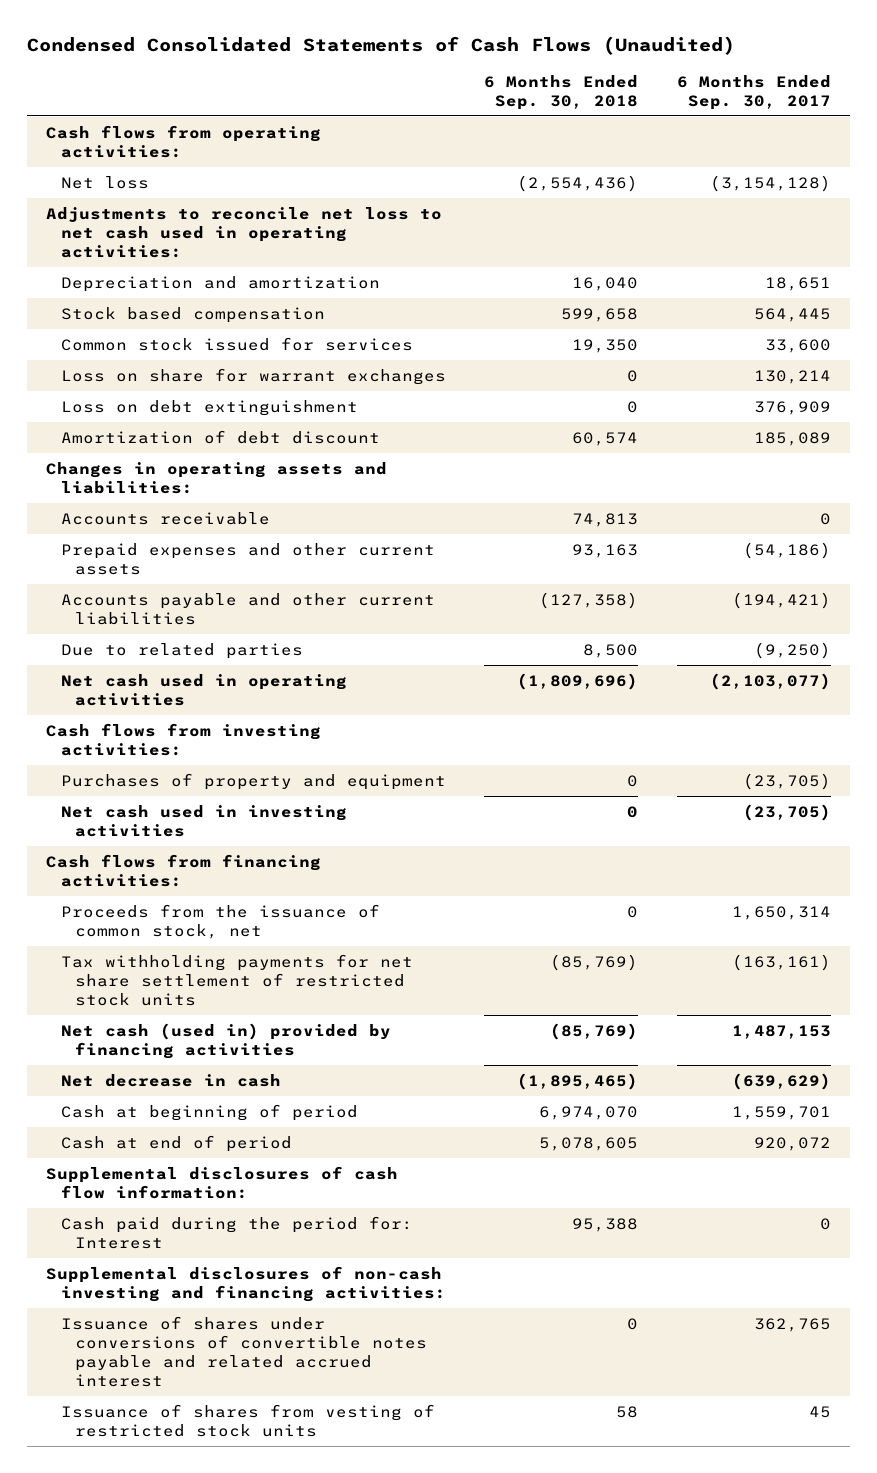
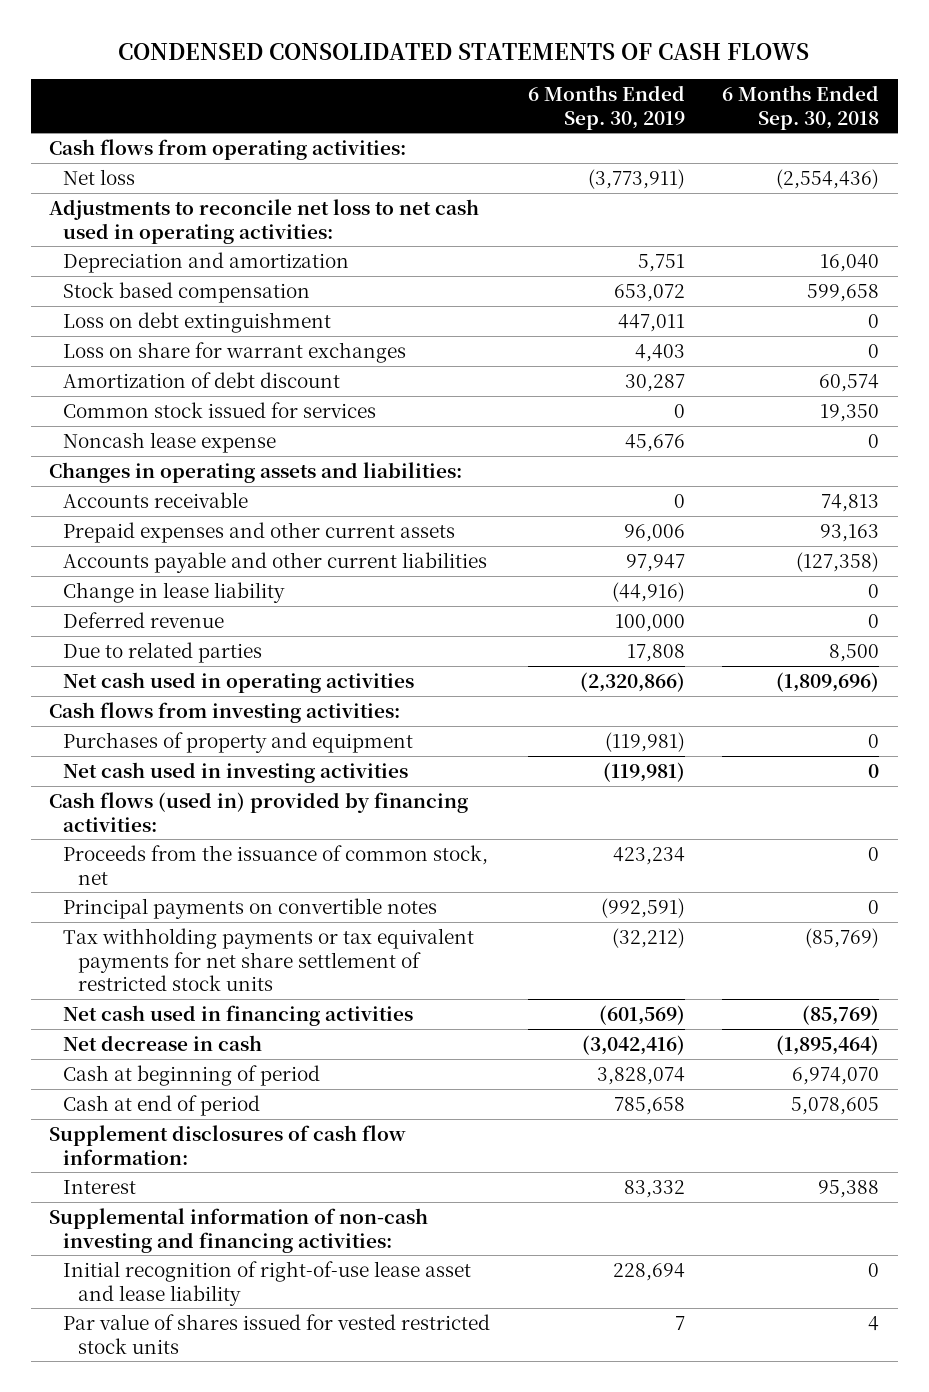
- Condensed Consolidated Statements of Cash Flows (Unaudited)
+ CONDENSED CONSOLIDATED STATEMENTS OF CASH FLOWS
- | 6 Months Ended Sep. 30, 2018 | 6 Months Ended Sep. 30, 2017
+ | 6 Months Ended Sep. 30, 2019 | 6 Months Ended Sep. 30, 2018
moved down: Loss on share for warrant exchanges | 4,403 | 0
moved down: Common stock issued for services | 0 | 19,350
+ Noncash lease expense | 45,676 | 0
+ Change in lease liability | (44,916) | 0
+ Deferred revenue | 100,000 | 0
- Cash flows from financing activities:
+ Cash flows (used in) provided by financing activities:
- Tax withholding payments for net share settlement of restricted stock units | (85,769) | (163,161)
- Net cash (used in) provided by financing activities | (85,769) | 1,487,153
- Net decrease in cash | (1,895,465) | (639,629)
+ Principal payments on convertible notes | (992,591) | 0
+ Tax withholding payments or tax equivalent payments for net share settlement of restricted stock units | (32,212) | (85,769)
+ Net cash used in financing activities | (601,569) | (85,769)
+ Net decrease in cash | (3,042,416) | (1,895,464)
- Supplemental disclosures of cash flow information:
- Cash paid during the period for: Interest | 95,388 | 0
- Supplemental disclosures of non-cash investing and financing activities:
- Issuance of shares under conversions of convertible notes payable and related accrued interest | 0 | 362,765
- Issuance of shares from vesting of restricted stock units | 58 | 45
+ Supplement disclosures of cash flow information:
+ Interest | 83,332 | 95,388
+ Supplemental information of non-cash investing and financing activities:
+ Initial recognition of right-of-use lease asset and lease liability | 228,694 | 0
+ Par value of shares issued for vested restricted stock units | 7 | 4

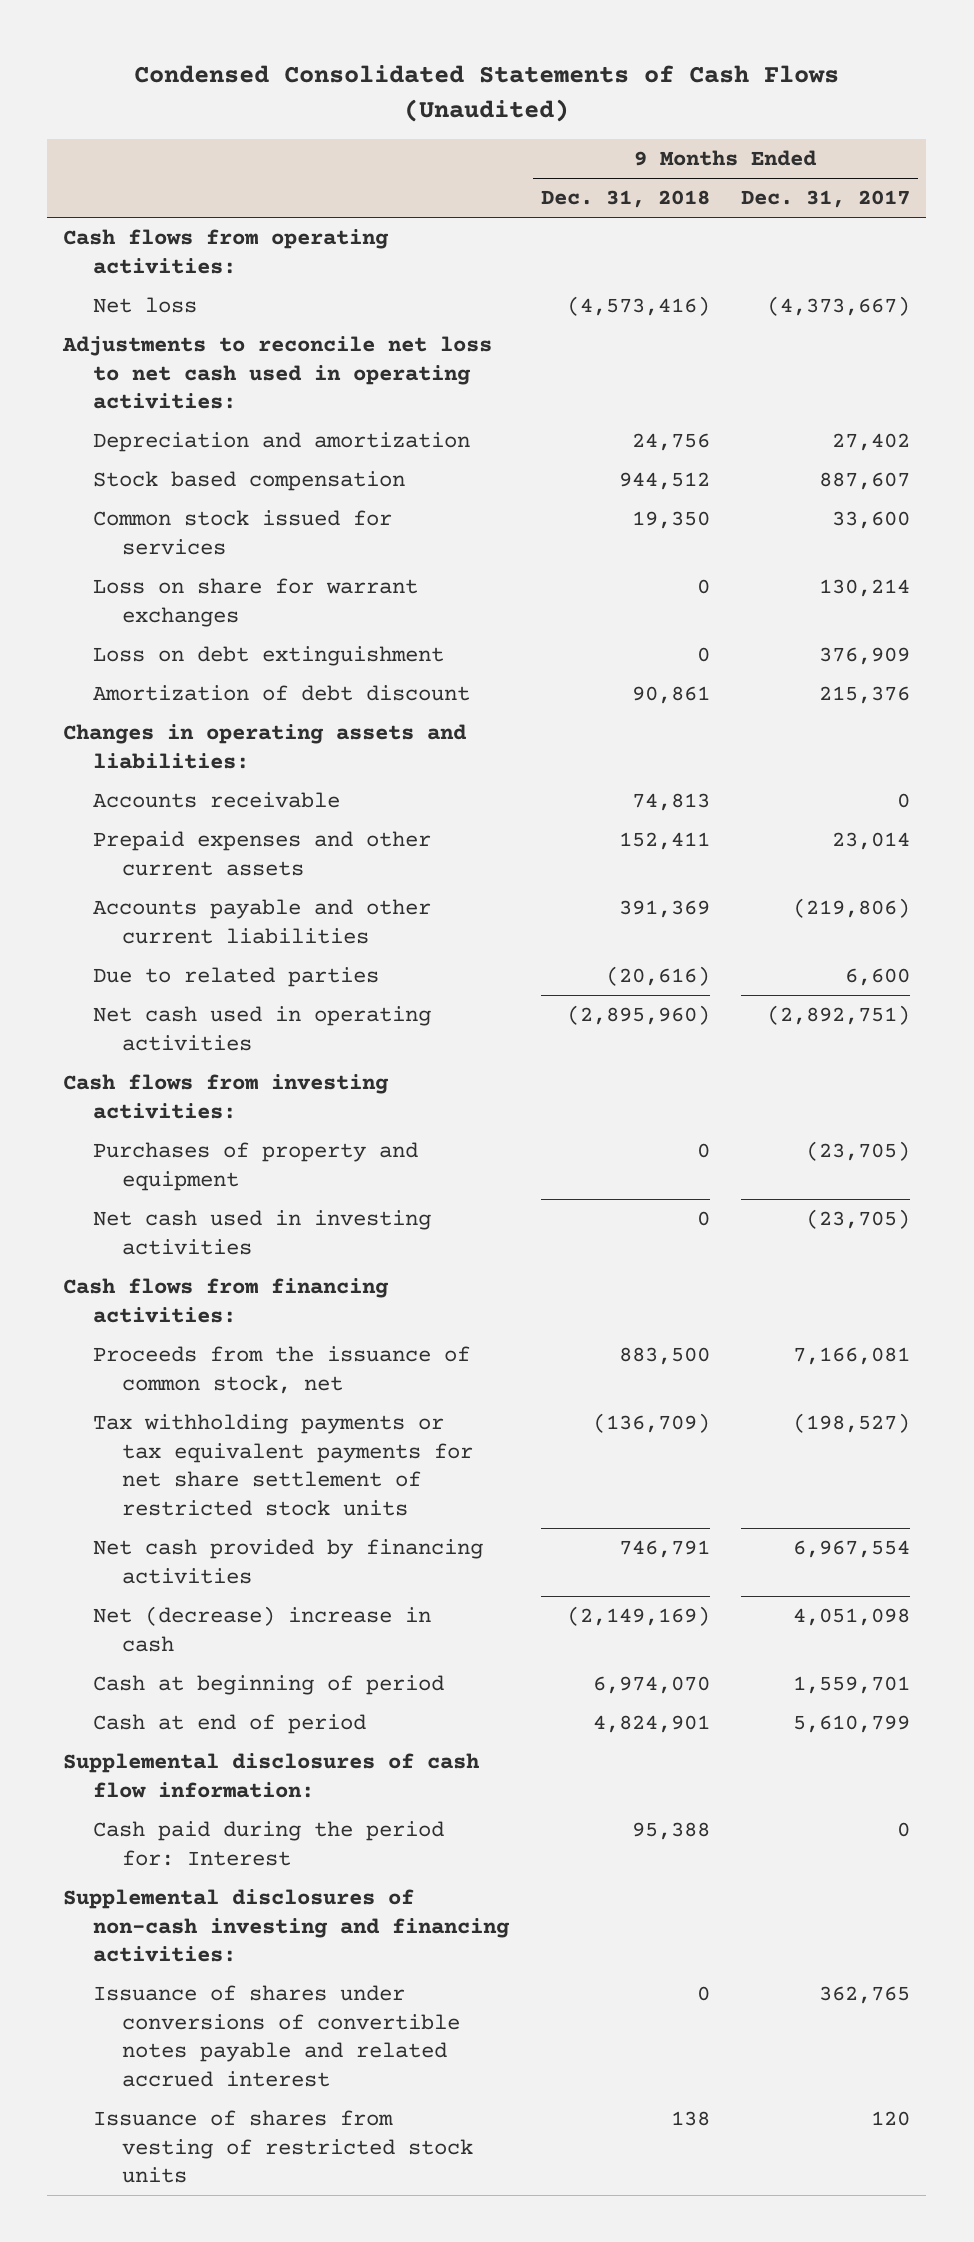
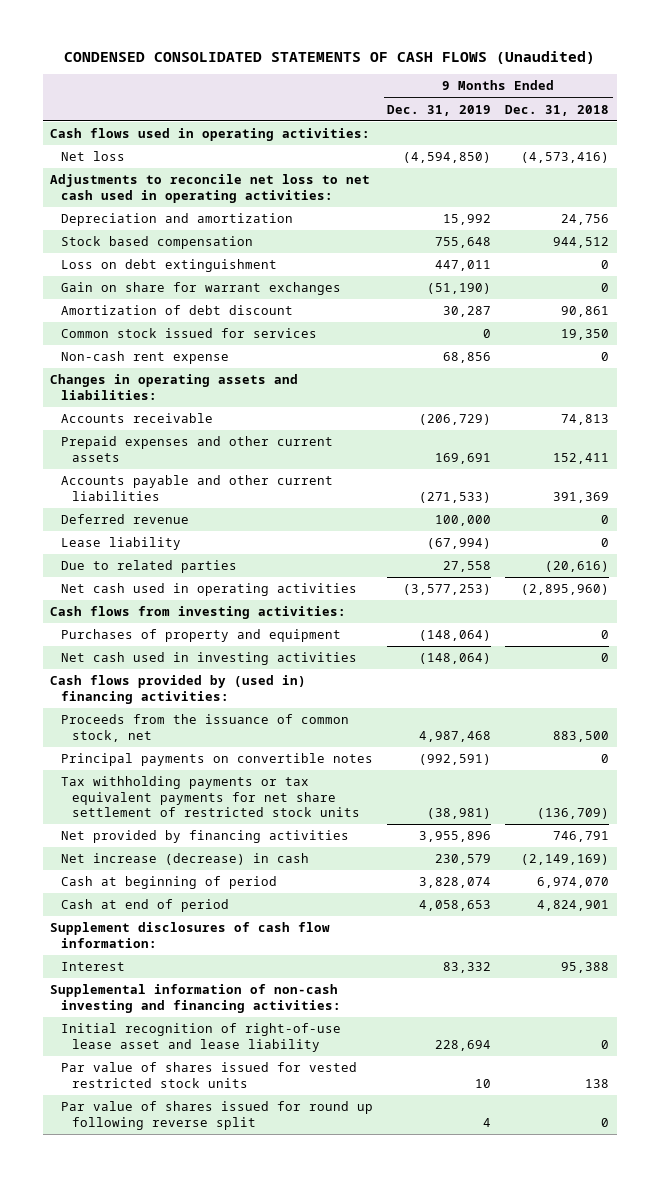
- Condensed Consolidated Statements of Cash Flows (Unaudited)
+ CONDENSED CONSOLIDATED STATEMENTS OF CASH FLOWS (Unaudited)
- | 9 Months Ended Dec. 31, 2018 | 9 Months Ended Dec. 31, 2017
+ | 9 Months Ended Dec. 31, 2019 | 9 Months Ended Dec. 31, 2018
- Cash flows from operating activities:
+ Cash flows used in operating activities:
- Loss on share for warrant exchanges | 0 | 130,214
+ Gain on share for warrant exchanges | (51,190) | 0
moved down: Common stock issued for services | 0 | 19,350
+ Non-cash rent expense | 68,856 | 0
+ Deferred revenue | 100,000 | 0
+ Lease liability | (67,994) | 0
- Cash flows from financing activities:
+ Cash flows provided by (used in) financing activities:
+ Principal payments on convertible notes | (992,591) | 0
- Net cash provided by financing activities | 746,791 | 6,967,554
- Net (decrease) increase in cash | (2,149,169) | 4,051,098
+ Net provided by financing activities | 3,955,896 | 746,791
+ Net increase (decrease) in cash | 230,579 | (2,149,169)
- Supplemental disclosures of cash flow information:
- Cash paid during the period for: Interest | 95,388 | 0
- Supplemental disclosures of non-cash investing and financing activities:
- Issuance of shares under conversions of convertible notes payable and related accrued interest | 0 | 362,765
- Issuance of shares from vesting of restricted stock units | 138 | 120
+ Supplement disclosures of cash flow information:
+ Interest | 83,332 | 95,388
+ Supplemental information of non-cash investing and financing activities:
+ Initial recognition of right-of-use lease asset and lease liability | 228,694 | 0
+ Par value of shares issued for vested restricted stock units | 10 | 138
+ Par value of shares issued for round up following reverse split | 4 | 0

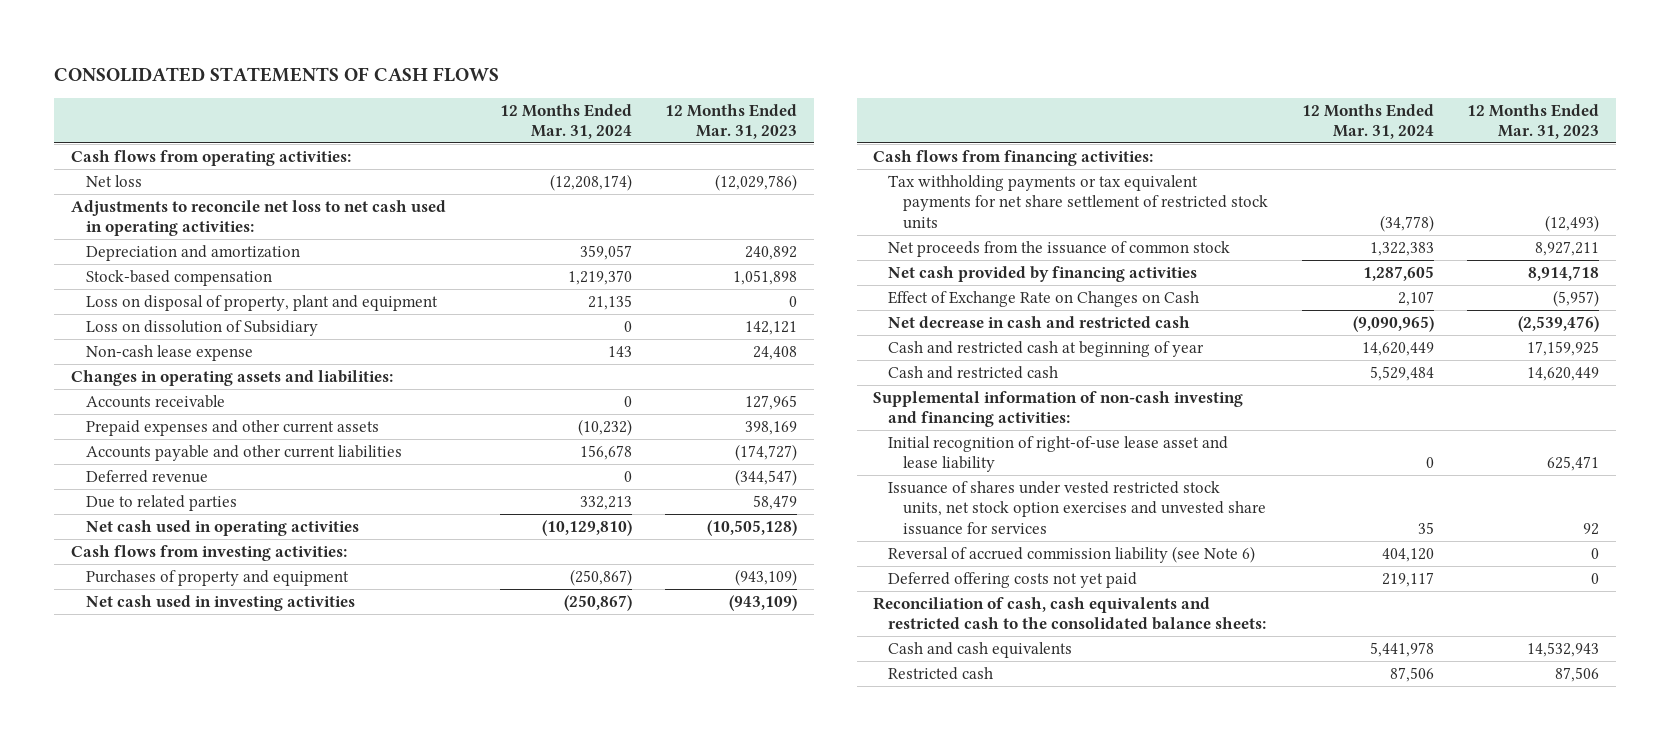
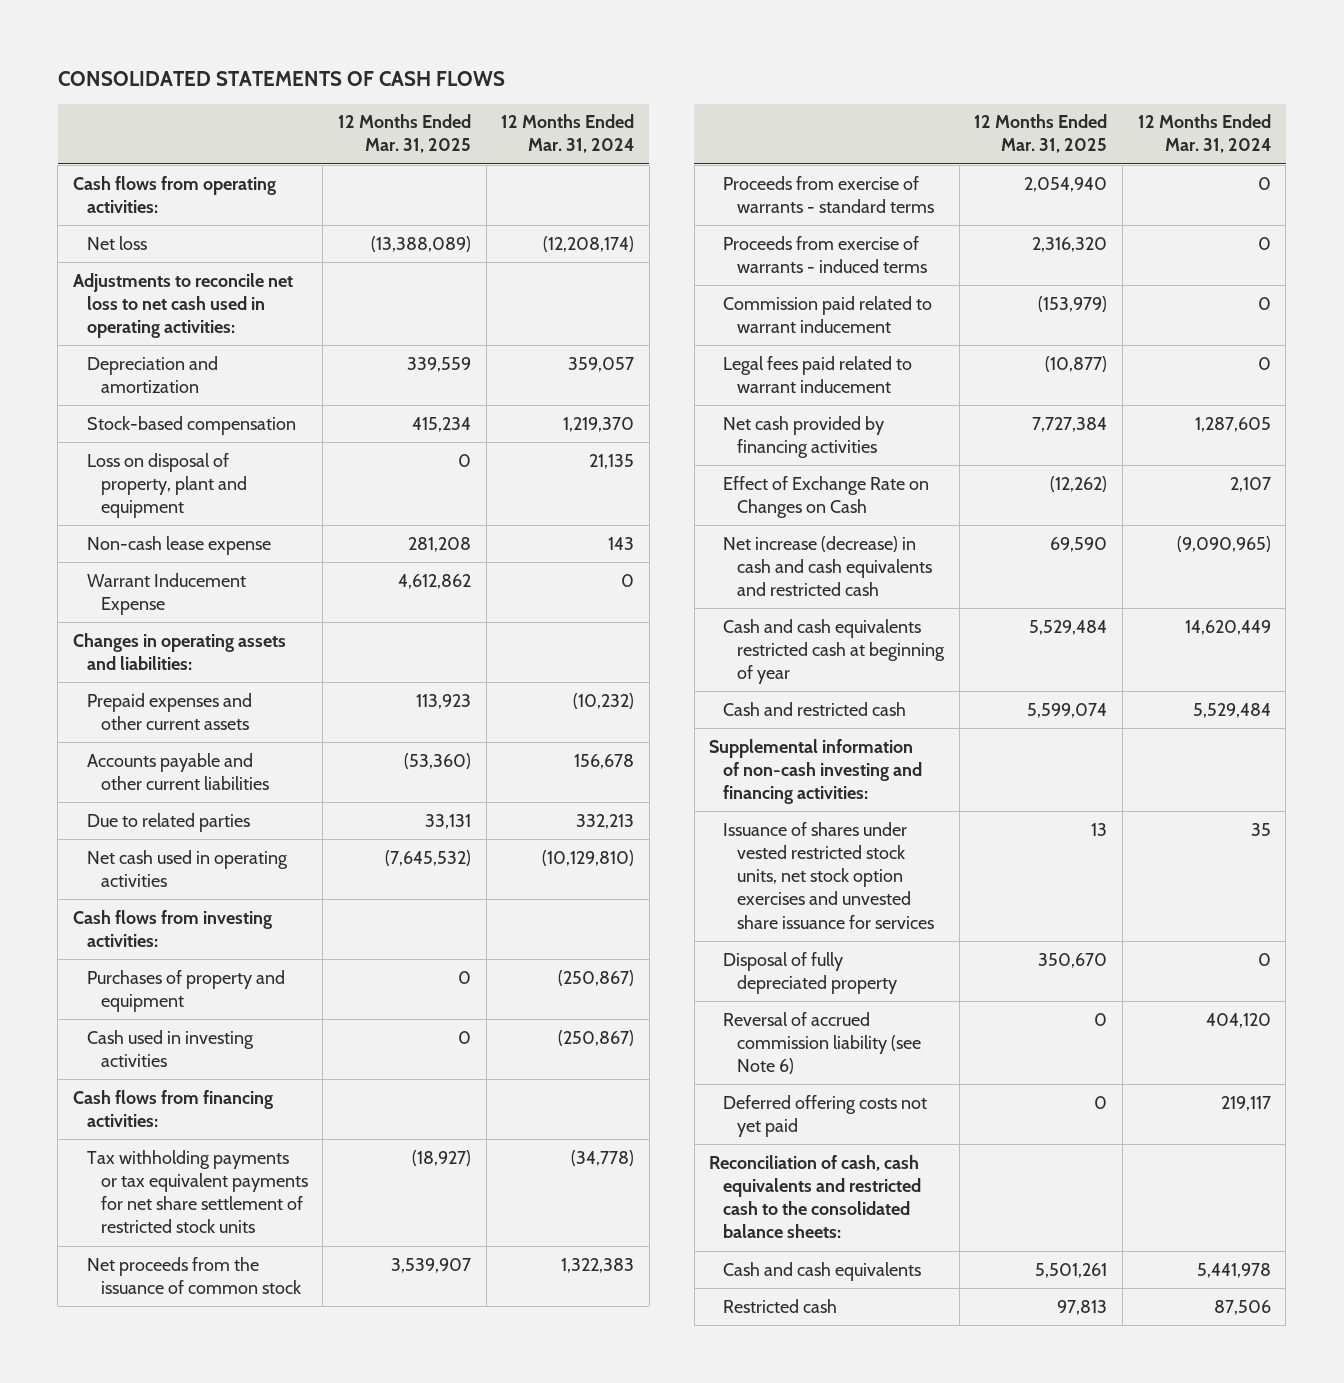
- | 12 Months Ended Mar. 31, 2024 | 12 Months Ended Mar. 31, 2023
+ | 12 Months Ended Mar. 31, 2025 | 12 Months Ended Mar. 31, 2024
- Loss on dissolution of Subsidiary | 0 | 142,121
+ Warrant Inducement Expense | 4,612,862 | 0
- Accounts receivable | 0 | 127,965
- Deferred revenue | 0 | (344,547)
- Net cash used in investing activities | (250,867) | (943,109)
+ Cash used in investing activities | 0 | (250,867)
+ Proceeds from exercise of warrants - standard terms | 2,054,940 | 0
+ Proceeds from exercise of warrants - induced terms | 2,316,320 | 0
+ Commission paid related to warrant inducement | (153,979) | 0
+ Legal fees paid related to warrant inducement | (10,877) | 0
- Net decrease in cash and restricted cash | (9,090,965) | (2,539,476)
- Cash and restricted cash at beginning of year | 14,620,449 | 17,159,925
+ Net increase (decrease) in cash and cash equivalents and restricted cash | 69,590 | (9,090,965)
+ Cash and cash equivalents restricted cash at beginning of year | 5,529,484 | 14,620,449
- Initial recognition of right-of-use lease asset and lease liability | 0 | 625,471
+ Disposal of fully depreciated property | 350,670 | 0

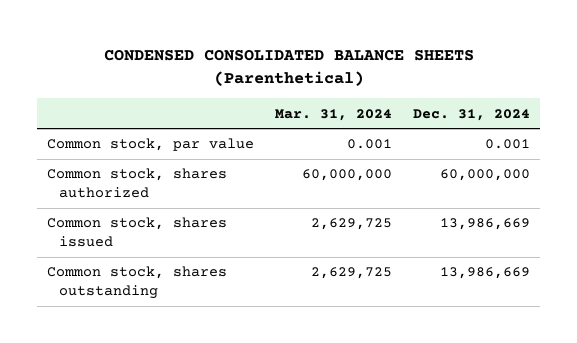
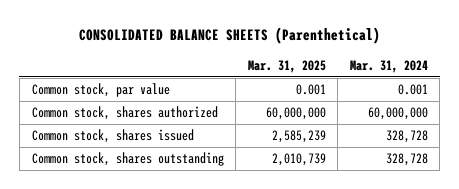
- CONDENSED CONSOLIDATED BALANCE SHEETS (Parenthetical)
+ CONSOLIDATED BALANCE SHEETS (Parenthetical)
- | Mar. 31, 2024 | Dec. 31, 2024
+ | Mar. 31, 2025 | Mar. 31, 2024
- Common stock, shares issued | 2,629,725 | 13,986,669
- Common stock, shares outstanding | 2,629,725 | 13,986,669
+ Common stock, shares issued | 2,585,239 | 328,728
+ Common stock, shares outstanding | 2,010,739 | 328,728

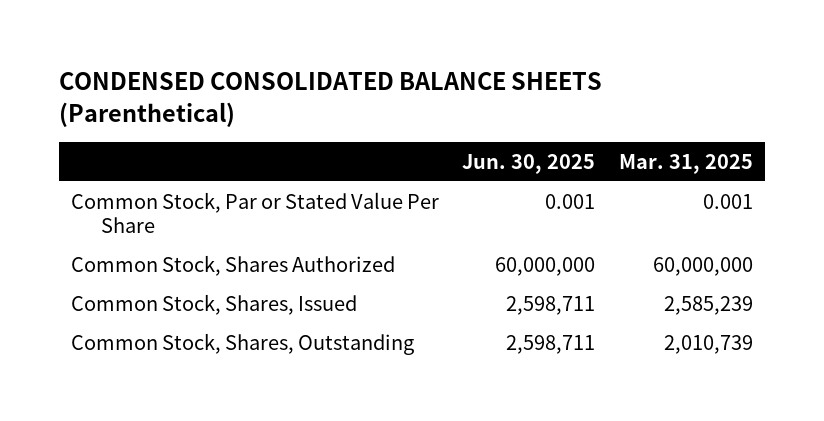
- CONSOLIDATED BALANCE SHEETS (Parenthetical)
+ CONDENSED CONSOLIDATED BALANCE SHEETS (Parenthetical)
- | Mar. 31, 2025 | Mar. 31, 2024
+ | Jun. 30, 2025 | Mar. 31, 2025
- Common stock, par value | 0.001 | 0.001
- Common stock, shares authorized | 60,000,000 | 60,000,000
- Common stock, shares issued | 2,585,239 | 328,728
- Common stock, shares outstanding | 2,010,739 | 328,728
+ Common Stock, Par or Stated Value Per Share | 0.001 | 0.001
+ Common Stock, Shares Authorized | 60,000,000 | 60,000,000
+ Common Stock, Shares, Issued | 2,598,711 | 2,585,239
+ Common Stock, Shares, Outstanding | 2,598,711 | 2,010,739

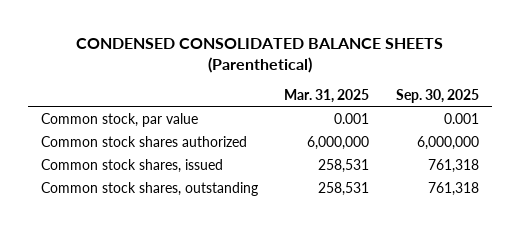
- | Jun. 30, 2025 | Mar. 31, 2025
+ | Mar. 31, 2025 | Sep. 30, 2025
- Common Stock, Par or Stated Value Per Share | 0.001 | 0.001
- Common Stock, Shares Authorized | 60,000,000 | 60,000,000
- Common Stock, Shares, Issued | 2,598,711 | 2,585,239
- Common Stock, Shares, Outstanding | 2,598,711 | 2,010,739
+ Common stock, par value | 0.001 | 0.001
+ Common stock shares authorized | 6,000,000 | 6,000,000
+ Common stock shares, issued | 258,531 | 761,318
+ Common stock shares, outstanding | 258,531 | 761,318

